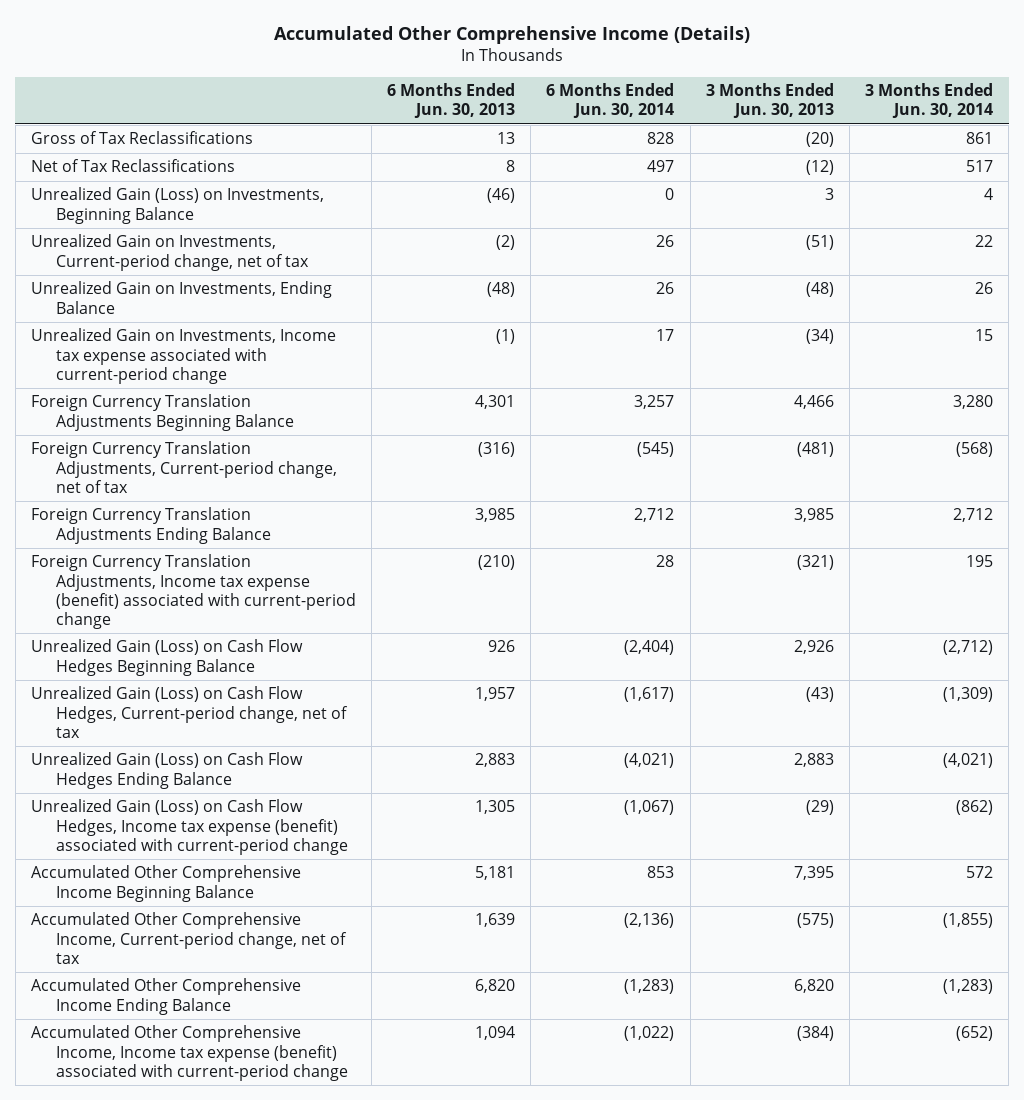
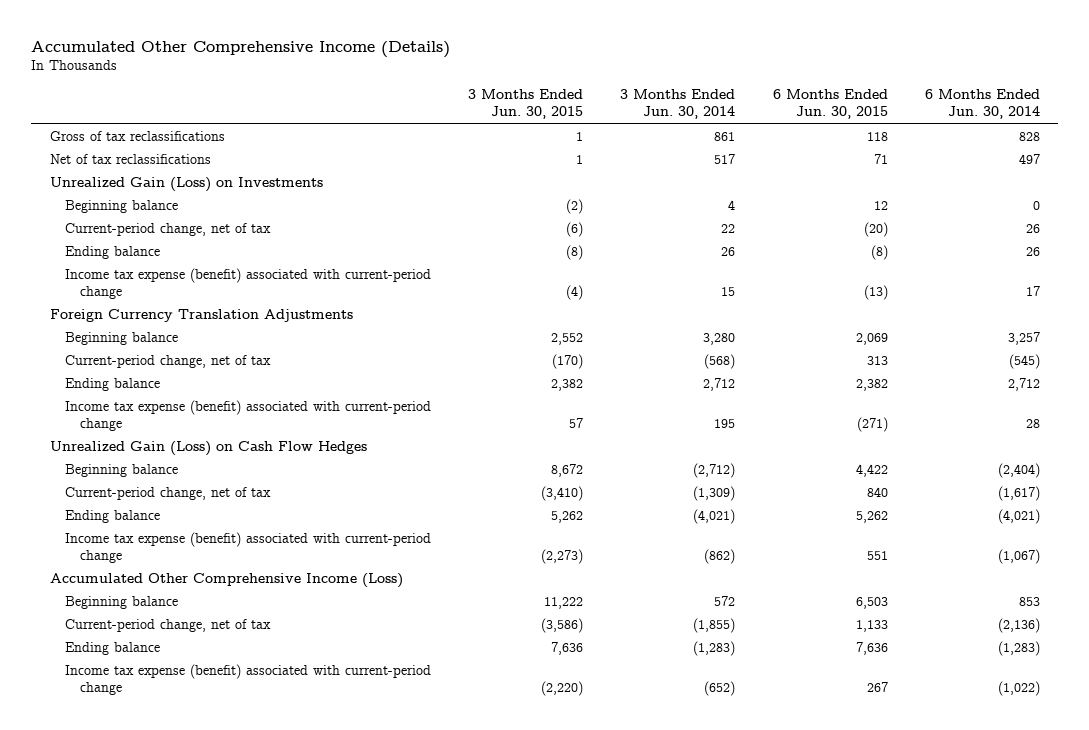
- | 6 Months Ended Jun. 30, 2013 | 6 Months Ended Jun. 30, 2014 | 3 Months Ended Jun. 30, 2013 | 3 Months Ended Jun. 30, 2014
+ | 3 Months Ended Jun. 30, 2015 | 3 Months Ended Jun. 30, 2014 | 6 Months Ended Jun. 30, 2015 | 6 Months Ended Jun. 30, 2014
- Gross of Tax Reclassifications | 13 | 828 | (20) | 861
- Net of Tax Reclassifications | 8 | 497 | (12) | 517
- Unrealized Gain (Loss) on Investments, Beginning Balance | (46) | 0 | 3 | 4
- Unrealized Gain on Investments, Current-period change, net of tax | (2) | 26 | (51) | 22
- Unrealized Gain on Investments, Ending Balance | (48) | 26 | (48) | 26
- Unrealized Gain on Investments, Income tax expense associated with current-period change | (1) | 17 | (34) | 15
- Foreign Currency Translation Adjustments Beginning Balance | 4,301 | 3,257 | 4,466 | 3,280
- Foreign Currency Translation Adjustments, Current-period change, net of tax | (316) | (545) | (481) | (568)
- Foreign Currency Translation Adjustments Ending Balance | 3,985 | 2,712 | 3,985 | 2,712
- Foreign Currency Translation Adjustments, Income tax expense (benefit) associated with current-period change | (210) | 28 | (321) | 195
- Unrealized Gain (Loss) on Cash Flow Hedges Beginning Balance | 926 | (2,404) | 2,926 | (2,712)
- Unrealized Gain (Loss) on Cash Flow Hedges, Current-period change, net of tax | 1,957 | (1,617) | (43) | (1,309)
- Unrealized Gain (Loss) on Cash Flow Hedges Ending Balance | 2,883 | (4,021) | 2,883 | (4,021)
- Unrealized Gain (Loss) on Cash Flow Hedges, Income tax expense (benefit) associated with current-period change | 1,305 | (1,067) | (29) | (862)
- Accumulated Other Comprehensive Income Beginning Balance | 5,181 | 853 | 7,395 | 572
- Accumulated Other Comprehensive Income, Current-period change, net of tax | 1,639 | (2,136) | (575) | (1,855)
- Accumulated Other Comprehensive Income Ending Balance | 6,820 | (1,283) | 6,820 | (1,283)
- Accumulated Other Comprehensive Income, Income tax expense (benefit) associated with current-period change | 1,094 | (1,022) | (384) | (652)
+ Gross of tax reclassifications | 1 | 861 | 118 | 828
+ Net of tax reclassifications | 1 | 517 | 71 | 497
+ Unrealized Gain (Loss) on Investments
+ Beginning balance | (2) | 4 | 12 | 0
+ Current-period change, net of tax | (6) | 22 | (20) | 26
+ Ending balance | (8) | 26 | (8) | 26
+ Income tax expense (benefit) associated with current-period change | (4) | 15 | (13) | 17
+ Foreign Currency Translation Adjustments
+ Beginning balance | 2,552 | 3,280 | 2,069 | 3,257
+ Current-period change, net of tax | (170) | (568) | 313 | (545)
+ Ending balance | 2,382 | 2,712 | 2,382 | 2,712
+ Income tax expense (benefit) associated with current-period change | 57 | 195 | (271) | 28
+ Unrealized Gain (Loss) on Cash Flow Hedges
+ Beginning balance | 8,672 | (2,712) | 4,422 | (2,404)
+ Current-period change, net of tax | (3,410) | (1,309) | 840 | (1,617)
+ Ending balance | 5,262 | (4,021) | 5,262 | (4,021)
+ Income tax expense (benefit) associated with current-period change | (2,273) | (862) | 551 | (1,067)
+ Accumulated Other Comprehensive Income (Loss)
+ Beginning balance | 11,222 | 572 | 6,503 | 853
+ Current-period change, net of tax | (3,586) | (1,855) | 1,133 | (2,136)
+ Ending balance | 7,636 | (1,283) | 7,636 | (1,283)
+ Income tax expense (benefit) associated with current-period change | (2,220) | (652) | 267 | (1,022)

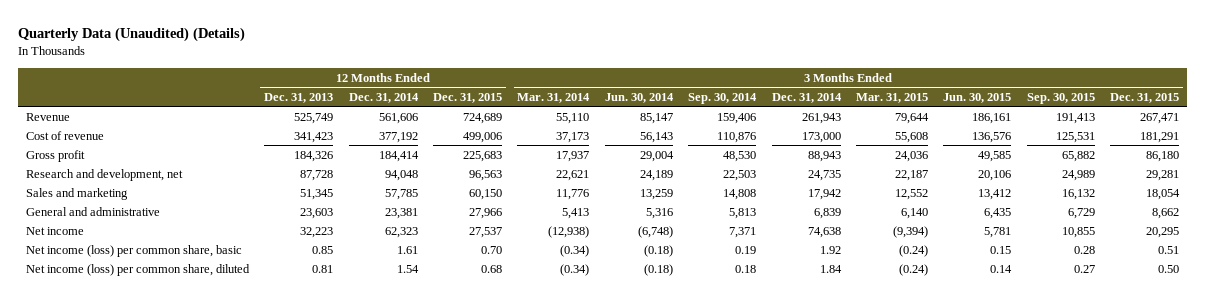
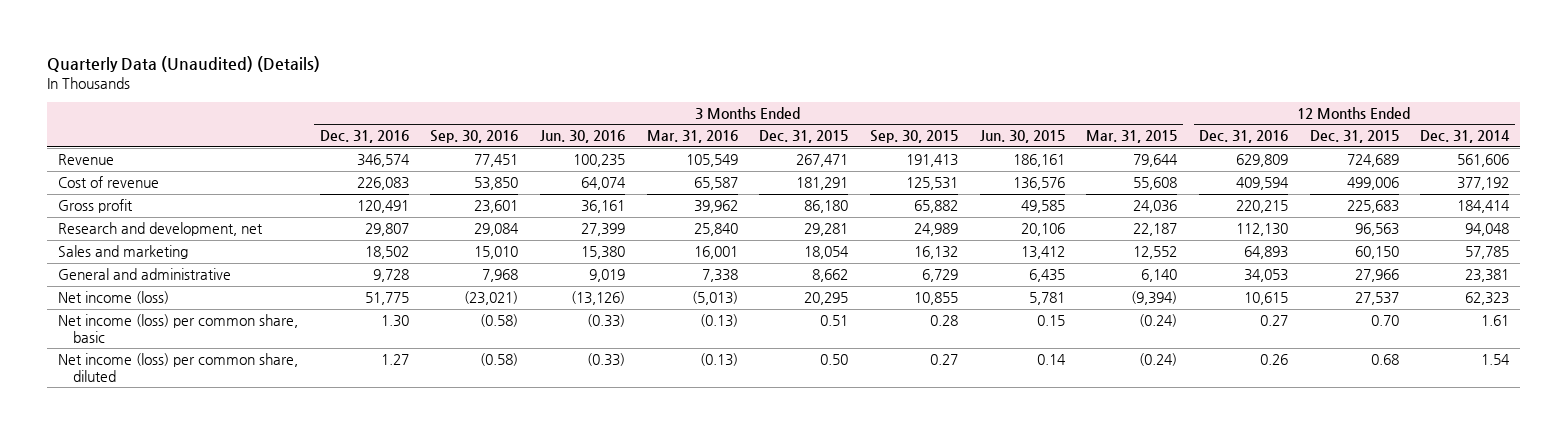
- | 12 Months Ended Dec. 31, 2013 | 12 Months Ended Dec. 31, 2014 | 12 Months Ended Dec. 31, 2015 | 3 Months Ended Mar. 31, 2014 | 3 Months Ended Jun. 30, 2014 | 3 Months Ended Sep. 30, 2014 | 3 Months Ended Dec. 31, 2014 | 3 Months Ended Mar. 31, 2015 | 3 Months Ended Jun. 30, 2015 | 3 Months Ended Sep. 30, 2015 | 3 Months Ended Dec. 31, 2015
+ | 3 Months Ended Dec. 31, 2016 | 3 Months Ended Sep. 30, 2016 | 3 Months Ended Jun. 30, 2016 | 3 Months Ended Mar. 31, 2016 | 3 Months Ended Dec. 31, 2015 | 3 Months Ended Sep. 30, 2015 | 3 Months Ended Jun. 30, 2015 | 3 Months Ended Mar. 31, 2015 | 12 Months Ended Dec. 31, 2016 | 12 Months Ended Dec. 31, 2015 | 12 Months Ended Dec. 31, 2014
- Net income | 32,223 | 62,323 | 27,537 | (12,938) | (6,748) | 7,371 | 74,638 | (9,394) | 5,781 | 10,855 | 20,295
+ Net income (loss) | 51,775 | (23,021) | (13,126) | (5,013) | 20,295 | 10,855 | 5,781 | (9,394) | 10,615 | 27,537 | 62,323

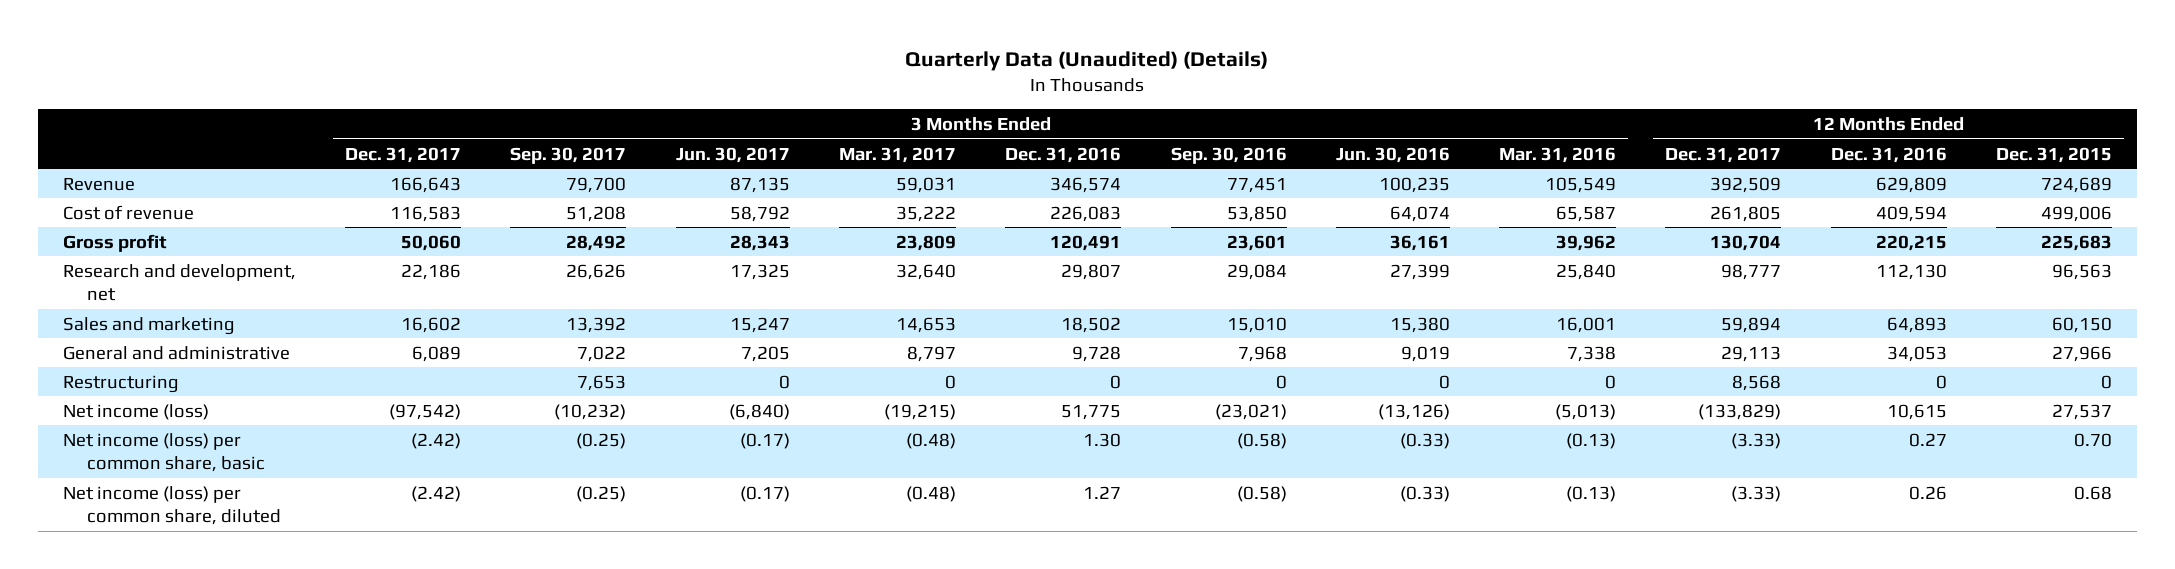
- | 3 Months Ended Dec. 31, 2016 | 3 Months Ended Sep. 30, 2016 | 3 Months Ended Jun. 30, 2016 | 3 Months Ended Mar. 31, 2016 | 3 Months Ended Dec. 31, 2015 | 3 Months Ended Sep. 30, 2015 | 3 Months Ended Jun. 30, 2015 | 3 Months Ended Mar. 31, 2015 | 12 Months Ended Dec. 31, 2016 | 12 Months Ended Dec. 31, 2015 | 12 Months Ended Dec. 31, 2014
+ | 3 Months Ended Dec. 31, 2017 | 3 Months Ended Sep. 30, 2017 | 3 Months Ended Jun. 30, 2017 | 3 Months Ended Mar. 31, 2017 | 3 Months Ended Dec. 31, 2016 | 3 Months Ended Sep. 30, 2016 | 3 Months Ended Jun. 30, 2016 | 3 Months Ended Mar. 31, 2016 | 12 Months Ended Dec. 31, 2017 | 12 Months Ended Dec. 31, 2016 | 12 Months Ended Dec. 31, 2015
+ Restructuring | | 7,653 | 0 | 0 | 0 | 0 | 0 | 0 | 8,568 | 0 | 0

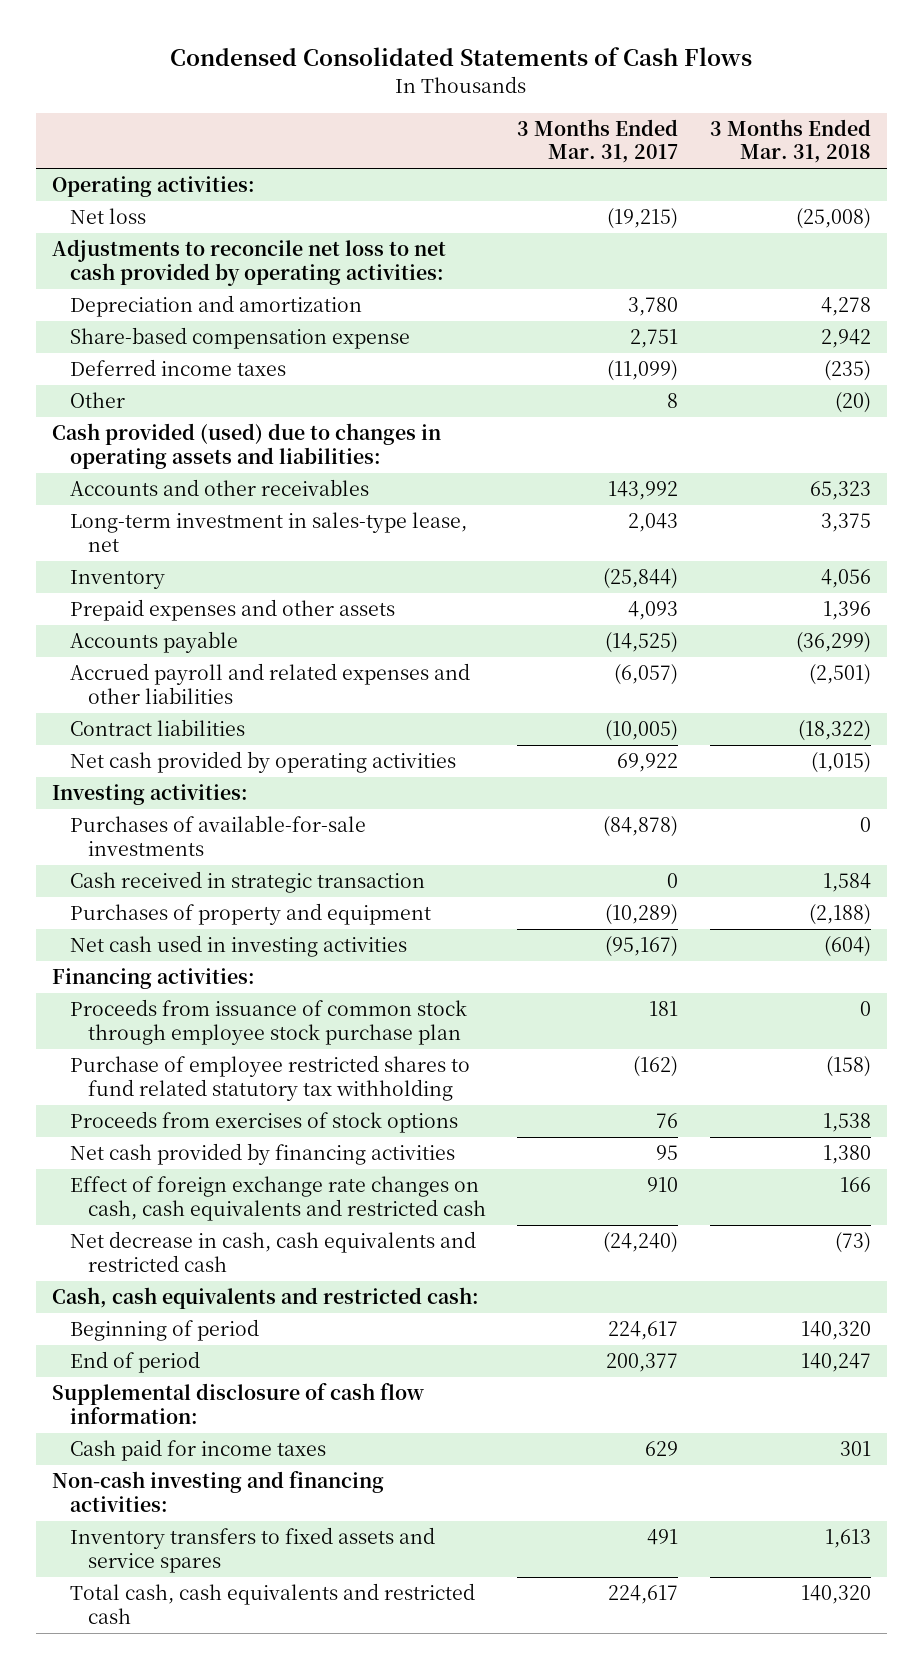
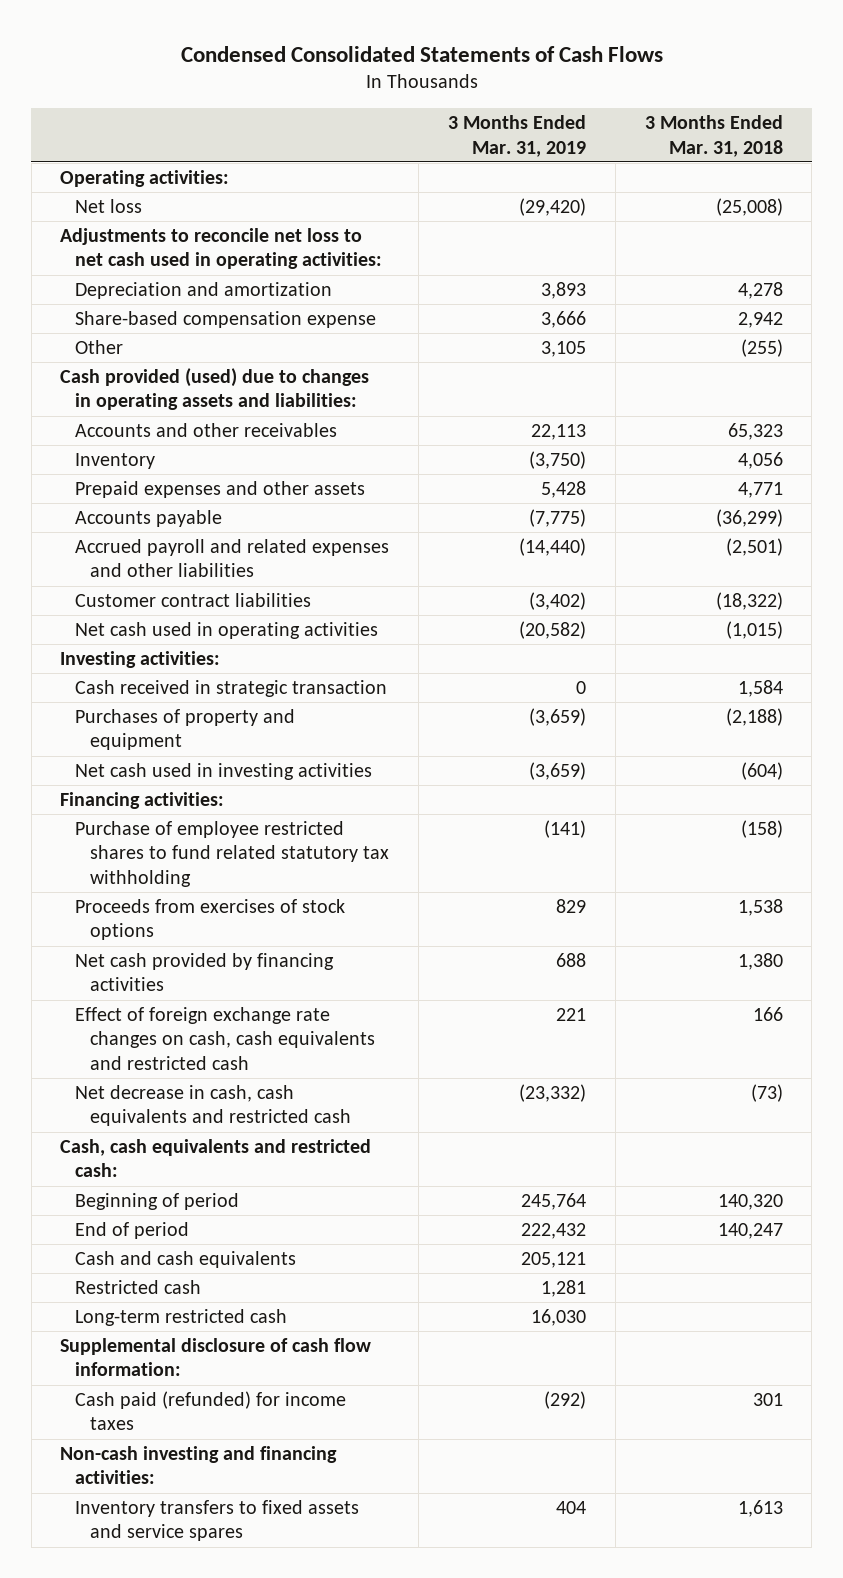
- | 3 Months Ended Mar. 31, 2017 | 3 Months Ended Mar. 31, 2018
+ | 3 Months Ended Mar. 31, 2019 | 3 Months Ended Mar. 31, 2018
- Adjustments to reconcile net loss to net cash provided by operating activities:
+ Adjustments to reconcile net loss to net cash used in operating activities:
- Deferred income taxes | (11,099) | (235)
- Other | 8 | (20)
+ Other | 3,105 | (255)
- Long-term investment in sales-type lease, net | 2,043 | 3,375
- Prepaid expenses and other assets | 4,093 | 1,396
+ Prepaid expenses and other assets | 5,428 | 4,771
- Contract liabilities | (10,005) | (18,322)
- Net cash provided by operating activities | 69,922 | (1,015)
+ Customer contract liabilities | (3,402) | (18,322)
+ Net cash used in operating activities | (20,582) | (1,015)
- Purchases of available-for-sale investments | (84,878) | 0
- Proceeds from issuance of common stock through employee stock purchase plan | 181 | 0
+ Cash and cash equivalents | 205,121 |
+ Restricted cash | 1,281 |
+ Long-term restricted cash | 16,030 |
- Cash paid for income taxes | 629 | 301
+ Cash paid (refunded) for income taxes | (292) | 301
- Total cash, cash equivalents and restricted cash | 224,617 | 140,320

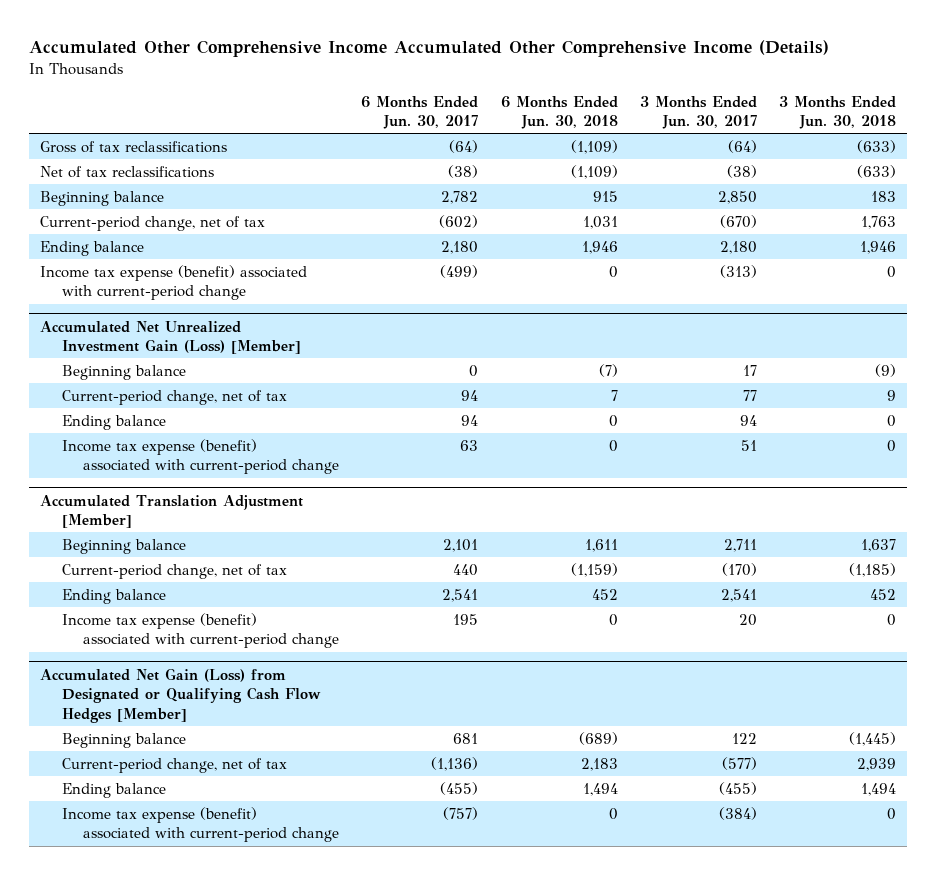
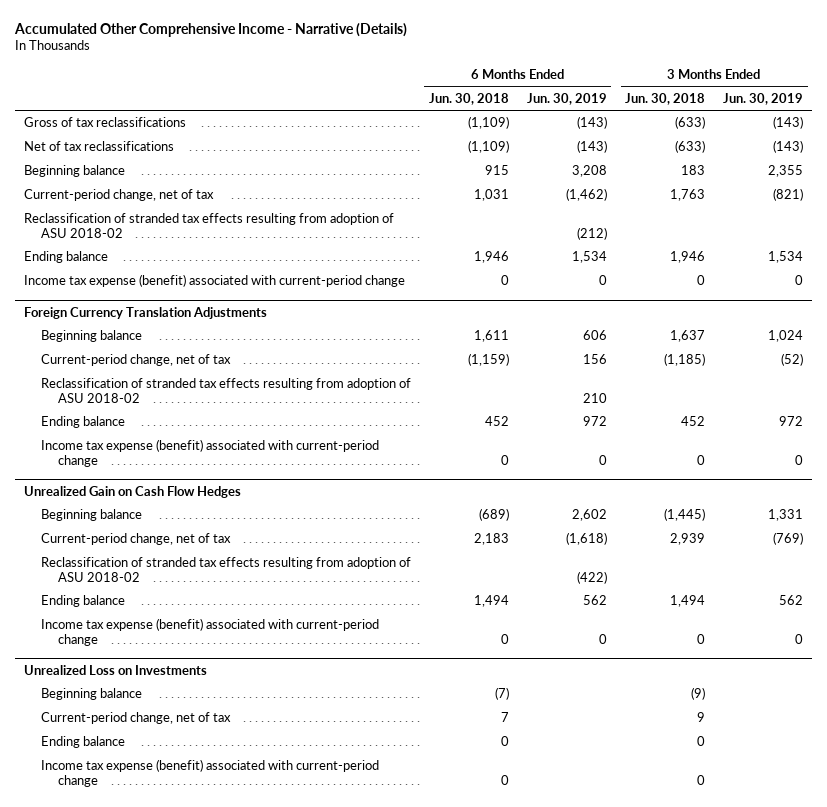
- Accumulated Other Comprehensive Income Accumulated Other Comprehensive Income (Details)
+ Accumulated Other Comprehensive Income - Narrative (Details)
- | 6 Months Ended Jun. 30, 2017 | 6 Months Ended Jun. 30, 2018 | 3 Months Ended Jun. 30, 2017 | 3 Months Ended Jun. 30, 2018
+ | 6 Months Ended Jun. 30, 2018 | 6 Months Ended Jun. 30, 2019 | 3 Months Ended Jun. 30, 2018 | 3 Months Ended Jun. 30, 2019
+ Reclassification of stranded tax effects resulting from adoption of ASU 2018-02 | | (212) | |
- Accumulated Net Unrealized Investment Gain (Loss) [Member]
- Beginning balance | 0 | (7) | 17 | (9)
- Current-period change, net of tax | 94 | 7 | 77 | 9
- Ending balance | 94 | 0 | 94 | 0
- Income tax expense (benefit) associated with current-period change | 63 | 0 | 51 | 0
- Accumulated Translation Adjustment [Member]
+ Foreign Currency Translation Adjustments
+ Reclassification of stranded tax effects resulting from adoption of ASU 2018-02 | | 210 | |
- Accumulated Net Gain (Loss) from Designated or Qualifying Cash Flow Hedges [Member]
+ Unrealized Gain on Cash Flow Hedges
+ Reclassification of stranded tax effects resulting from adoption of ASU 2018-02 | | (422) | |
+ Unrealized Loss on Investments
+ Beginning balance | (7) | | (9) |
+ Current-period change, net of tax | 7 | | 9 |
+ Ending balance | 0 | | 0 |
+ Income tax expense (benefit) associated with current-period change | 0 | | 0 |

